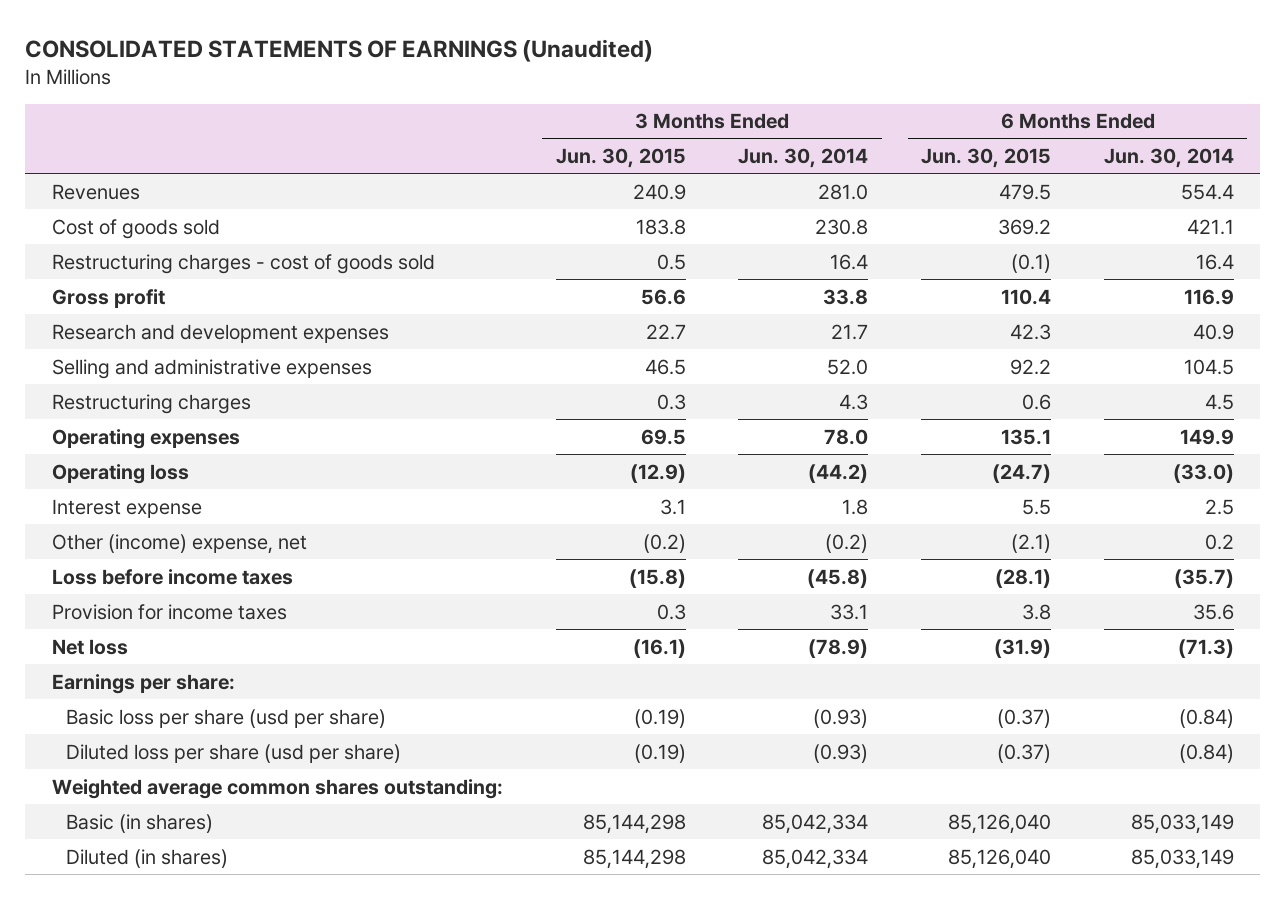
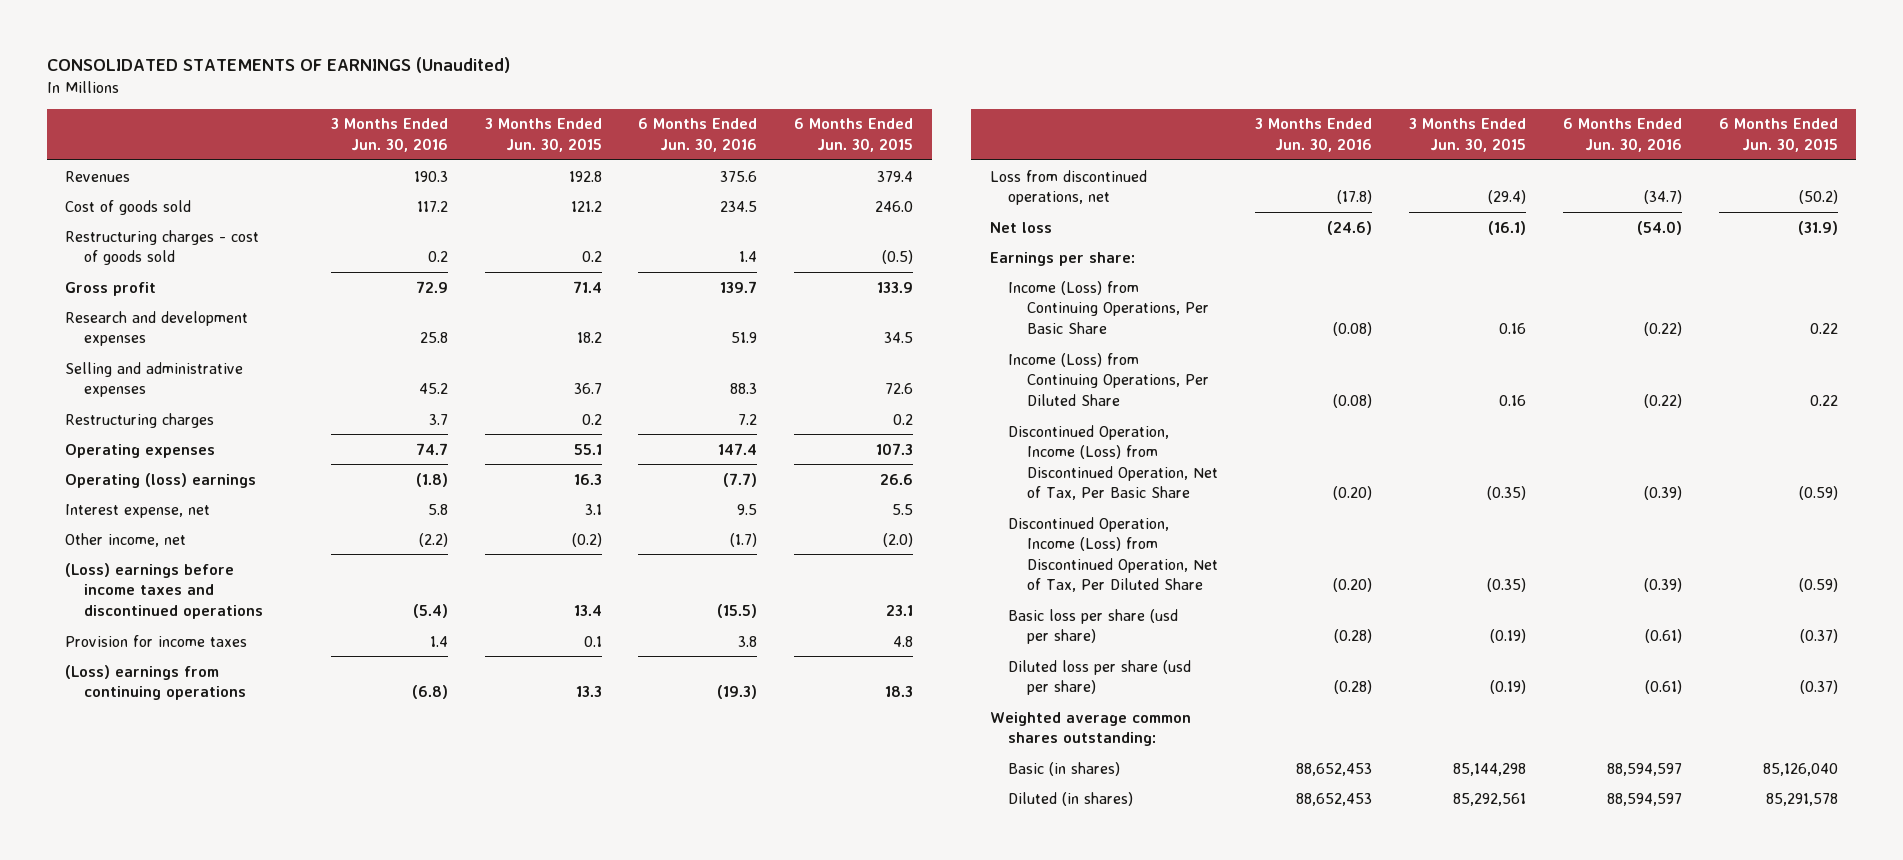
- | 3 Months Ended Jun. 30, 2015 | 3 Months Ended Jun. 30, 2014 | 6 Months Ended Jun. 30, 2015 | 6 Months Ended Jun. 30, 2014
+ | 3 Months Ended Jun. 30, 2016 | 3 Months Ended Jun. 30, 2015 | 6 Months Ended Jun. 30, 2016 | 6 Months Ended Jun. 30, 2015
- Revenues | 240.9 | 281.0 | 479.5 | 554.4
- Cost of goods sold | 183.8 | 230.8 | 369.2 | 421.1
- Restructuring charges - cost of goods sold | 0.5 | 16.4 | (0.1) | 16.4
- Gross profit | 56.6 | 33.8 | 110.4 | 116.9
- Research and development expenses | 22.7 | 21.7 | 42.3 | 40.9
- Selling and administrative expenses | 46.5 | 52.0 | 92.2 | 104.5
- Restructuring charges | 0.3 | 4.3 | 0.6 | 4.5
- Operating expenses | 69.5 | 78.0 | 135.1 | 149.9
- Operating loss | (12.9) | (44.2) | (24.7) | (33.0)
- Interest expense | 3.1 | 1.8 | 5.5 | 2.5
- Other (income) expense, net | (0.2) | (0.2) | (2.1) | 0.2
- Loss before income taxes | (15.8) | (45.8) | (28.1) | (35.7)
- Provision for income taxes | 0.3 | 33.1 | 3.8 | 35.6
+ Revenues | 190.3 | 192.8 | 375.6 | 379.4
+ Cost of goods sold | 117.2 | 121.2 | 234.5 | 246.0
+ Restructuring charges - cost of goods sold | 0.2 | 0.2 | 1.4 | (0.5)
+ Gross profit | 72.9 | 71.4 | 139.7 | 133.9
+ Research and development expenses | 25.8 | 18.2 | 51.9 | 34.5
+ Selling and administrative expenses | 45.2 | 36.7 | 88.3 | 72.6
+ Restructuring charges | 3.7 | 0.2 | 7.2 | 0.2
+ Operating expenses | 74.7 | 55.1 | 147.4 | 107.3
+ Operating (loss) earnings | (1.8) | 16.3 | (7.7) | 26.6
+ Interest expense, net | 5.8 | 3.1 | 9.5 | 5.5
+ Other income, net | (2.2) | (0.2) | (1.7) | (2.0)
+ (Loss) earnings before income taxes and discontinued operations | (5.4) | 13.4 | (15.5) | 23.1
+ Provision for income taxes | 1.4 | 0.1 | 3.8 | 4.8
+ (Loss) earnings from continuing operations | (6.8) | 13.3 | (19.3) | 18.3
+ Loss from discontinued operations, net | (17.8) | (29.4) | (34.7) | (50.2)
+ Income (Loss) from Continuing Operations, Per Basic Share | (0.08) | 0.16 | (0.22) | 0.22
+ Income (Loss) from Continuing Operations, Per Diluted Share | (0.08) | 0.16 | (0.22) | 0.22
+ Discontinued Operation, Income (Loss) from Discontinued Operation, Net of Tax, Per Basic Share | (0.20) | (0.35) | (0.39) | (0.59)
+ Discontinued Operation, Income (Loss) from Discontinued Operation, Net of Tax, Per Diluted Share | (0.20) | (0.35) | (0.39) | (0.59)
- Diluted (in shares) | 85,144,298 | 85,042,334 | 85,126,040 | 85,033,149
+ Diluted (in shares) | 88,652,453 | 85,292,561 | 88,594,597 | 85,291,578

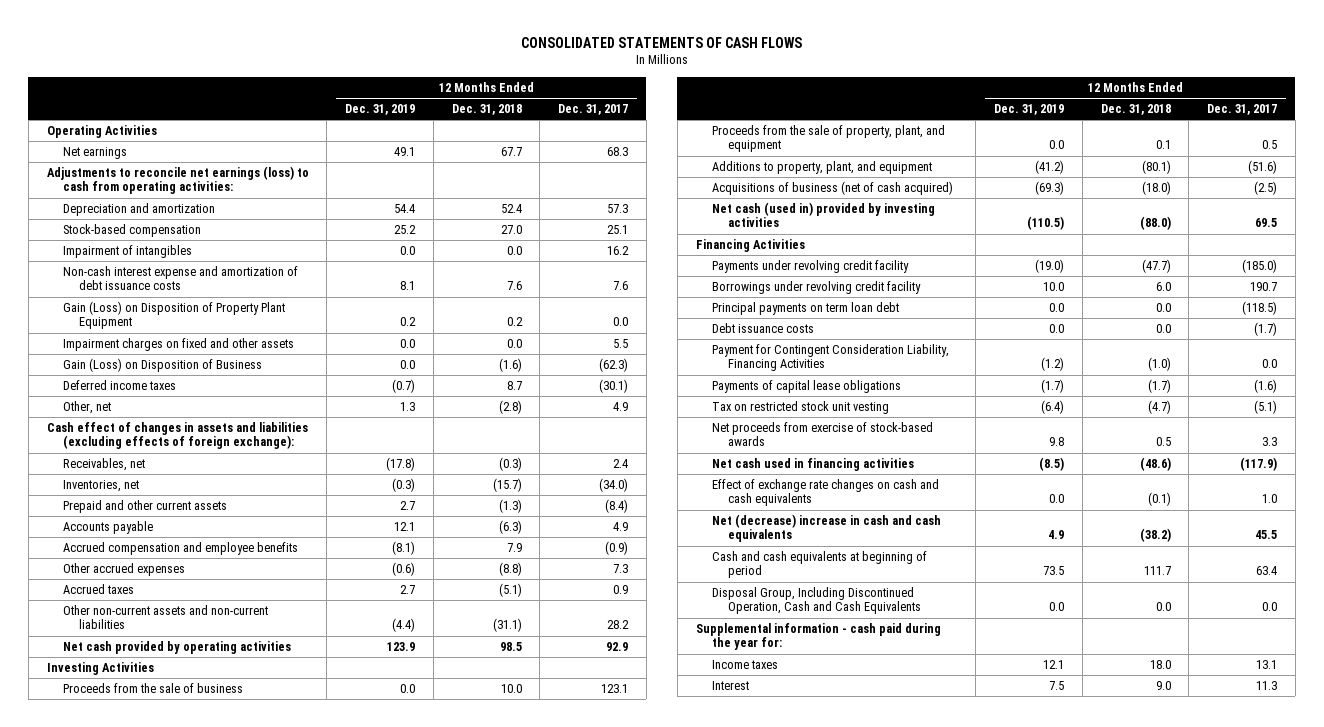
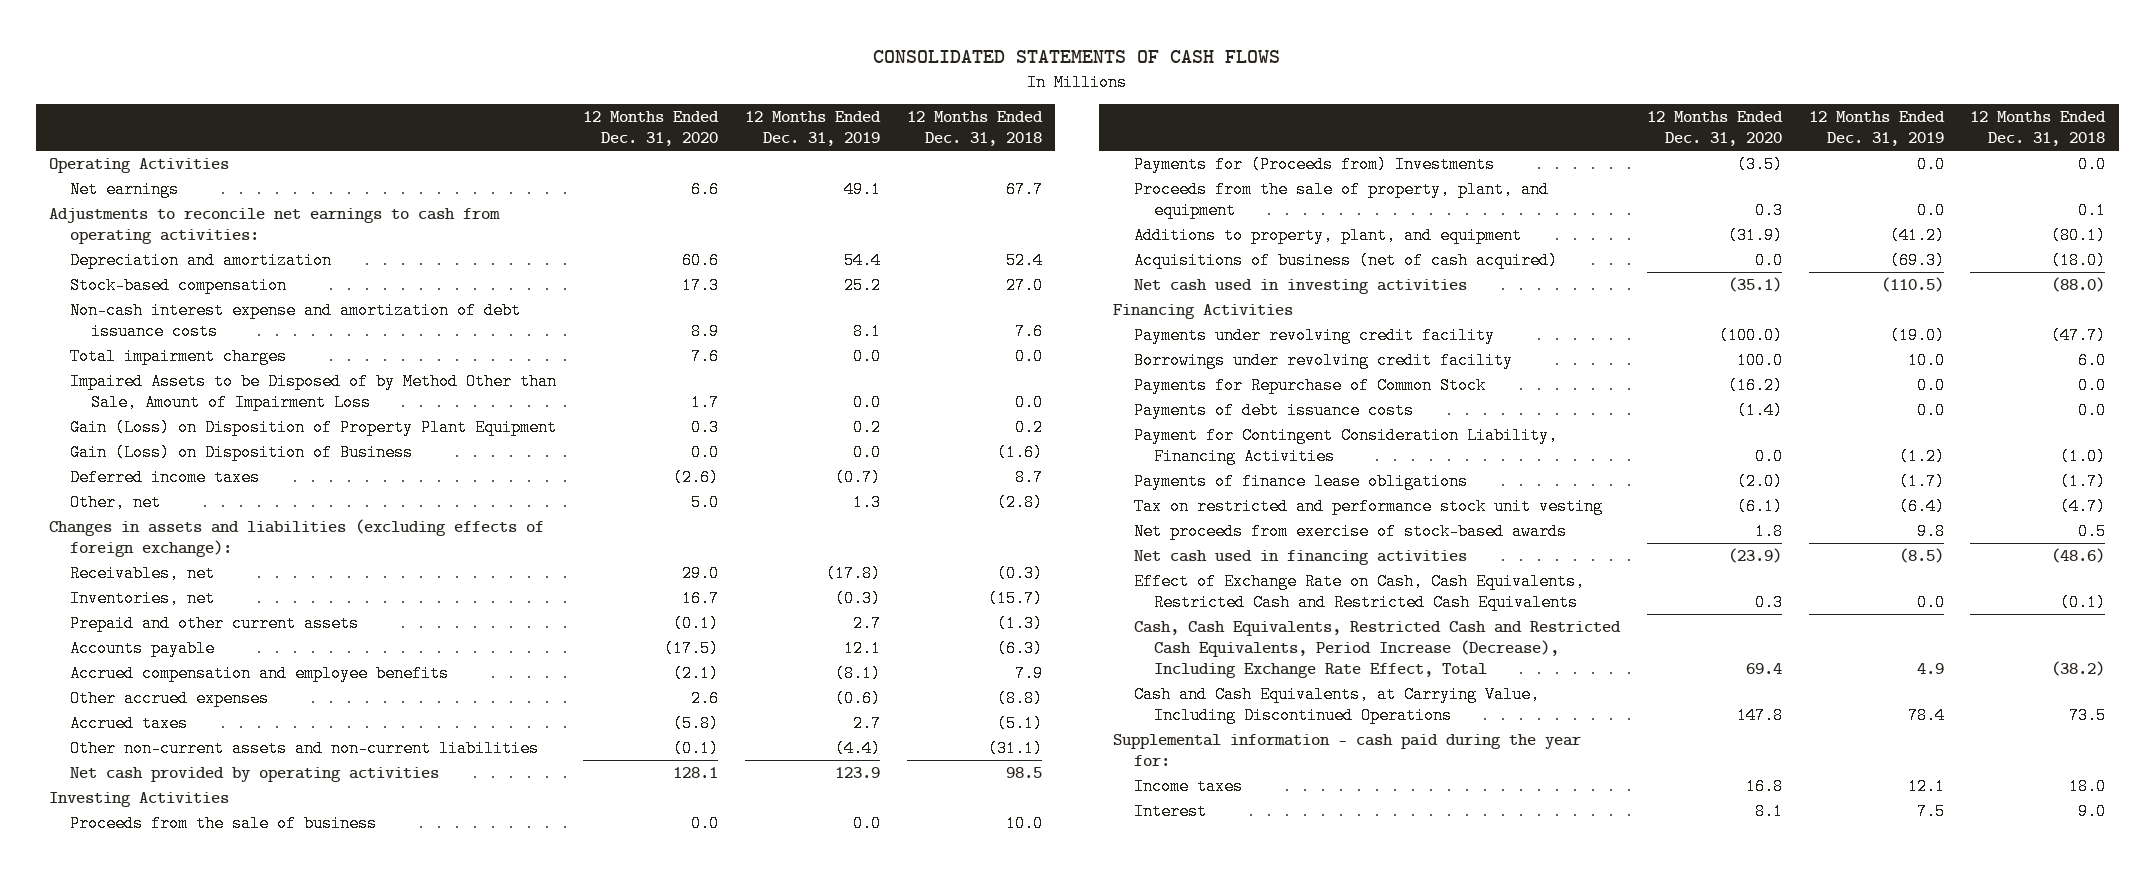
- | 12 Months Ended Dec. 31, 2019 | 12 Months Ended Dec. 31, 2018 | 12 Months Ended Dec. 31, 2017
+ | 12 Months Ended Dec. 31, 2020 | 12 Months Ended Dec. 31, 2019 | 12 Months Ended Dec. 31, 2018
- Adjustments to reconcile net earnings (loss) to cash from operating activities:
+ Adjustments to reconcile net earnings to cash from operating activities:
- Impairment of intangibles | 0.0 | 0.0 | 16.2
+ Total impairment charges | 7.6 | 0.0 | 0.0
+ Impaired Assets to be Disposed of by Method Other than Sale, Amount of Impairment Loss | 1.7 | 0.0 | 0.0
- Impairment charges on fixed and other assets | 0.0 | 0.0 | 5.5
- Cash effect of changes in assets and liabilities (excluding effects of foreign exchange):
+ Changes in assets and liabilities (excluding effects of foreign exchange):
+ Payments for (Proceeds from) Investments | (3.5) | 0.0 | 0.0
- Net cash (used in) provided by investing activities | (110.5) | (88.0) | 69.5
+ Net cash used in investing activities | (35.1) | (110.5) | (88.0)
- Principal payments on term loan debt | 0.0 | 0.0 | (118.5)
- Debt issuance costs | 0.0 | 0.0 | (1.7)
+ Payments for Repurchase of Common Stock | (16.2) | 0.0 | 0.0
+ Payments of debt issuance costs | (1.4) | 0.0 | 0.0
- Payments of capital lease obligations | (1.7) | (1.7) | (1.6)
- Tax on restricted stock unit vesting | (6.4) | (4.7) | (5.1)
+ Payments of finance lease obligations | (2.0) | (1.7) | (1.7)
+ Tax on restricted and performance stock unit vesting | (6.1) | (6.4) | (4.7)
- Effect of exchange rate changes on cash and cash equivalents | 0.0 | (0.1) | 1.0
- Net (decrease) increase in cash and cash equivalents | 4.9 | (38.2) | 45.5
- Cash and cash equivalents at beginning of period | 73.5 | 111.7 | 63.4
- Disposal Group, Including Discontinued Operation, Cash and Cash Equivalents | 0.0 | 0.0 | 0.0
+ Effect of Exchange Rate on Cash, Cash Equivalents, Restricted Cash and Restricted Cash Equivalents | 0.3 | 0.0 | (0.1)
+ Cash, Cash Equivalents, Restricted Cash and Restricted Cash Equivalents, Period Increase (Decrease), Including Exchange Rate Effect, Total | 69.4 | 4.9 | (38.2)
+ Cash and Cash Equivalents, at Carrying Value, Including Discontinued Operations | 147.8 | 78.4 | 73.5

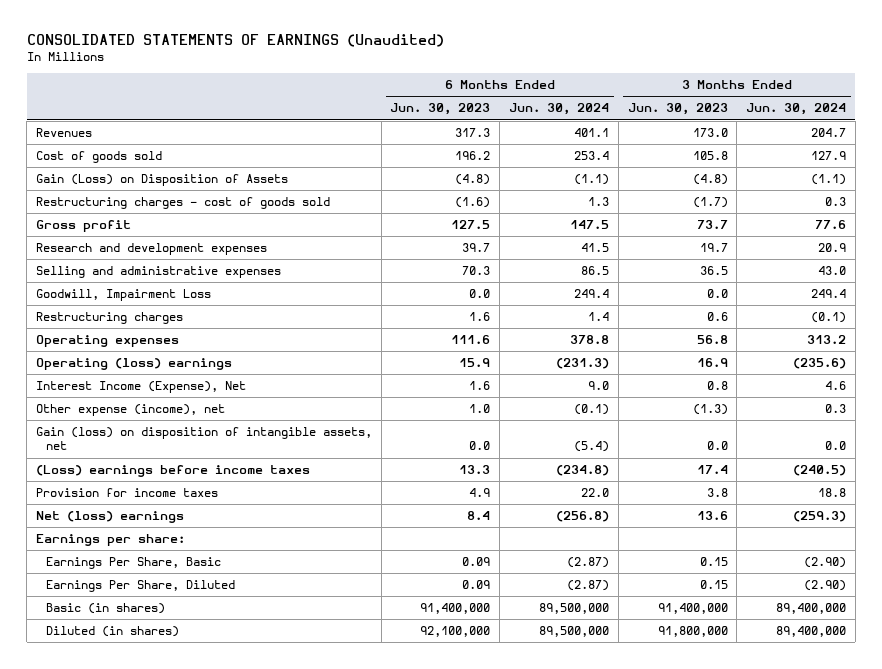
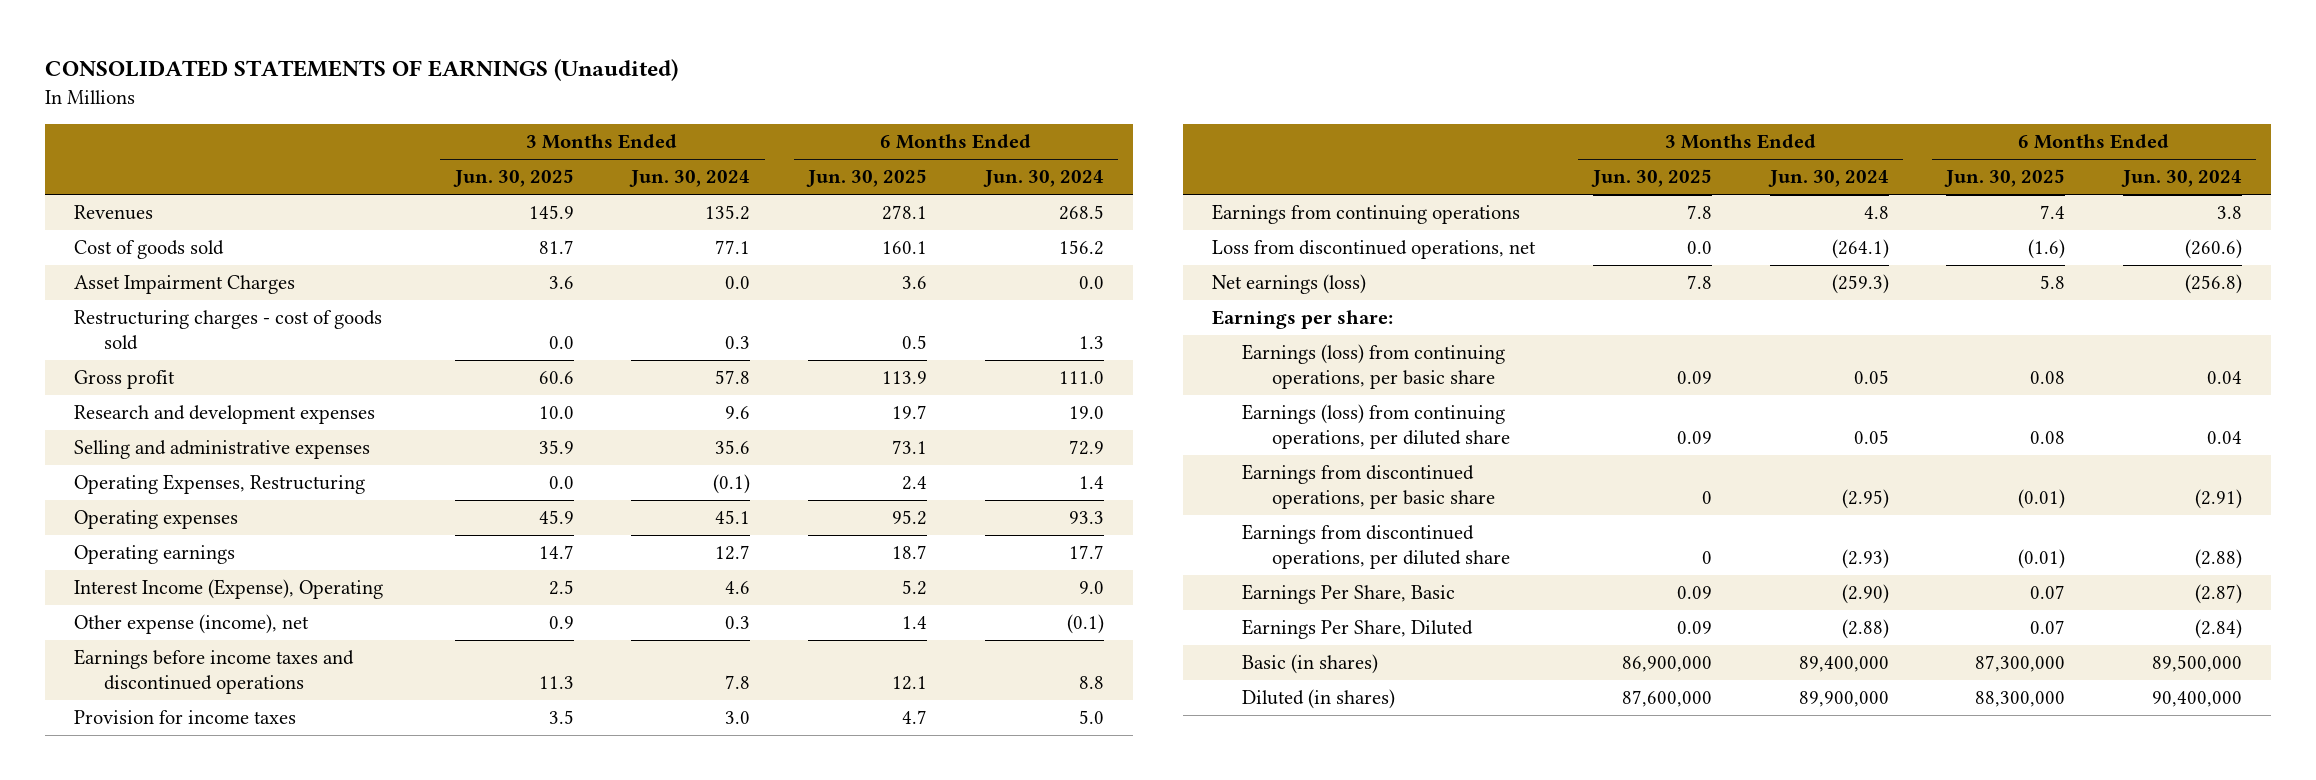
- | 6 Months Ended Jun. 30, 2023 | 6 Months Ended Jun. 30, 2024 | 3 Months Ended Jun. 30, 2023 | 3 Months Ended Jun. 30, 2024
+ | 3 Months Ended Jun. 30, 2025 | 3 Months Ended Jun. 30, 2024 | 6 Months Ended Jun. 30, 2025 | 6 Months Ended Jun. 30, 2024
- Revenues | 317.3 | 401.1 | 173.0 | 204.7
- Cost of goods sold | 196.2 | 253.4 | 105.8 | 127.9
- Gain (Loss) on Disposition of Assets | (4.8) | (1.1) | (4.8) | (1.1)
+ Revenues | 145.9 | 135.2 | 278.1 | 268.5
+ Cost of goods sold | 81.7 | 77.1 | 160.1 | 156.2
+ Asset Impairment Charges | 3.6 | 0.0 | 3.6 | 0.0
- Gross profit | 127.5 | 147.5 | 73.7 | 77.6
- Research and development expenses | 39.7 | 41.5 | 19.7 | 20.9
- Selling and administrative expenses | 70.3 | 86.5 | 36.5 | 43.0
- Goodwill, Impairment Loss | 0.0 | 249.4 | 0.0 | 249.4
- Restructuring charges | 1.6 | 1.4 | 0.6 | (0.1)
- Operating expenses | 111.6 | 378.8 | 56.8 | 313.2
- Operating (loss) earnings | 15.9 | (231.3) | 16.9 | (235.6)
- Interest Income (Expense), Net | 1.6 | 9.0 | 0.8 | 4.6
+ Gross profit | 60.6 | 57.8 | 113.9 | 111.0
+ Research and development expenses | 10.0 | 9.6 | 19.7 | 19.0
+ Selling and administrative expenses | 35.9 | 35.6 | 73.1 | 72.9
+ Operating Expenses, Restructuring | 0.0 | (0.1) | 2.4 | 1.4
+ Operating expenses | 45.9 | 45.1 | 95.2 | 93.3
+ Operating earnings | 14.7 | 12.7 | 18.7 | 17.7
+ Interest Income (Expense), Operating | 2.5 | 4.6 | 5.2 | 9.0
- Gain (loss) on disposition of intangible assets, net | 0.0 | (5.4) | 0.0 | 0.0
- (Loss) earnings before income taxes | 13.3 | (234.8) | 17.4 | (240.5)
- Provision for income taxes | 4.9 | 22.0 | 3.8 | 18.8
- Net (loss) earnings | 8.4 | (256.8) | 13.6 | (259.3)
+ Earnings before income taxes and discontinued operations | 11.3 | 7.8 | 12.1 | 8.8
+ Provision for income taxes | 3.5 | 3.0 | 4.7 | 5.0
+ Earnings from continuing operations | 7.8 | 4.8 | 7.4 | 3.8
+ Loss from discontinued operations, net | 0.0 | (264.1) | (1.6) | (260.6)
+ Net earnings (loss) | 7.8 | (259.3) | 5.8 | (256.8)
+ Earnings (loss) from continuing operations, per basic share | 0.09 | 0.05 | 0.08 | 0.04
+ Earnings (loss) from continuing operations, per diluted share | 0.09 | 0.05 | 0.08 | 0.04
+ Earnings from discontinued operations, per basic share | 0 | (2.95) | (0.01) | (2.91)
+ Earnings from discontinued operations, per diluted share | 0 | (2.93) | (0.01) | (2.88)
- Earnings Per Share, Diluted | 0.09 | (2.87) | 0.15 | (2.90)
+ Earnings Per Share, Diluted | 0.09 | (2.88) | 0.07 | (2.84)
- Diluted (in shares) | 92,100,000 | 89,500,000 | 91,800,000 | 89,400,000
+ Diluted (in shares) | 87,600,000 | 89,900,000 | 88,300,000 | 90,400,000

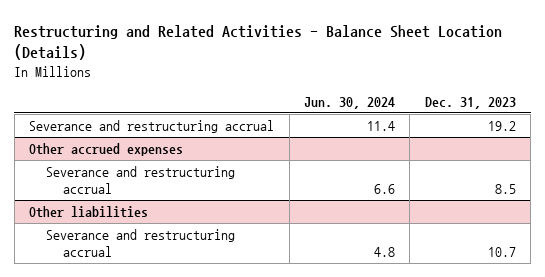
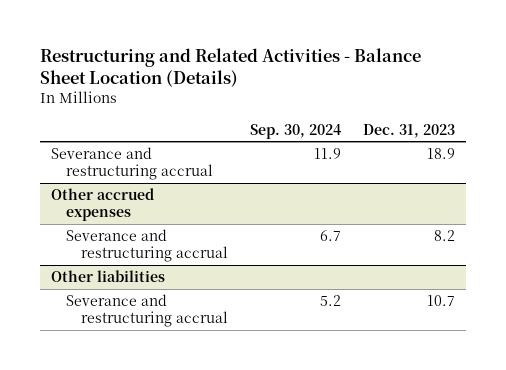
- | Jun. 30, 2024 | Dec. 31, 2023
+ | Sep. 30, 2024 | Dec. 31, 2023
- Severance and restructuring accrual | 11.4 | 19.2
+ Severance and restructuring accrual | 11.9 | 18.9
@ Other accrued expenses
- Severance and restructuring accrual | 6.6 | 8.5
+ Severance and restructuring accrual | 6.7 | 8.2

